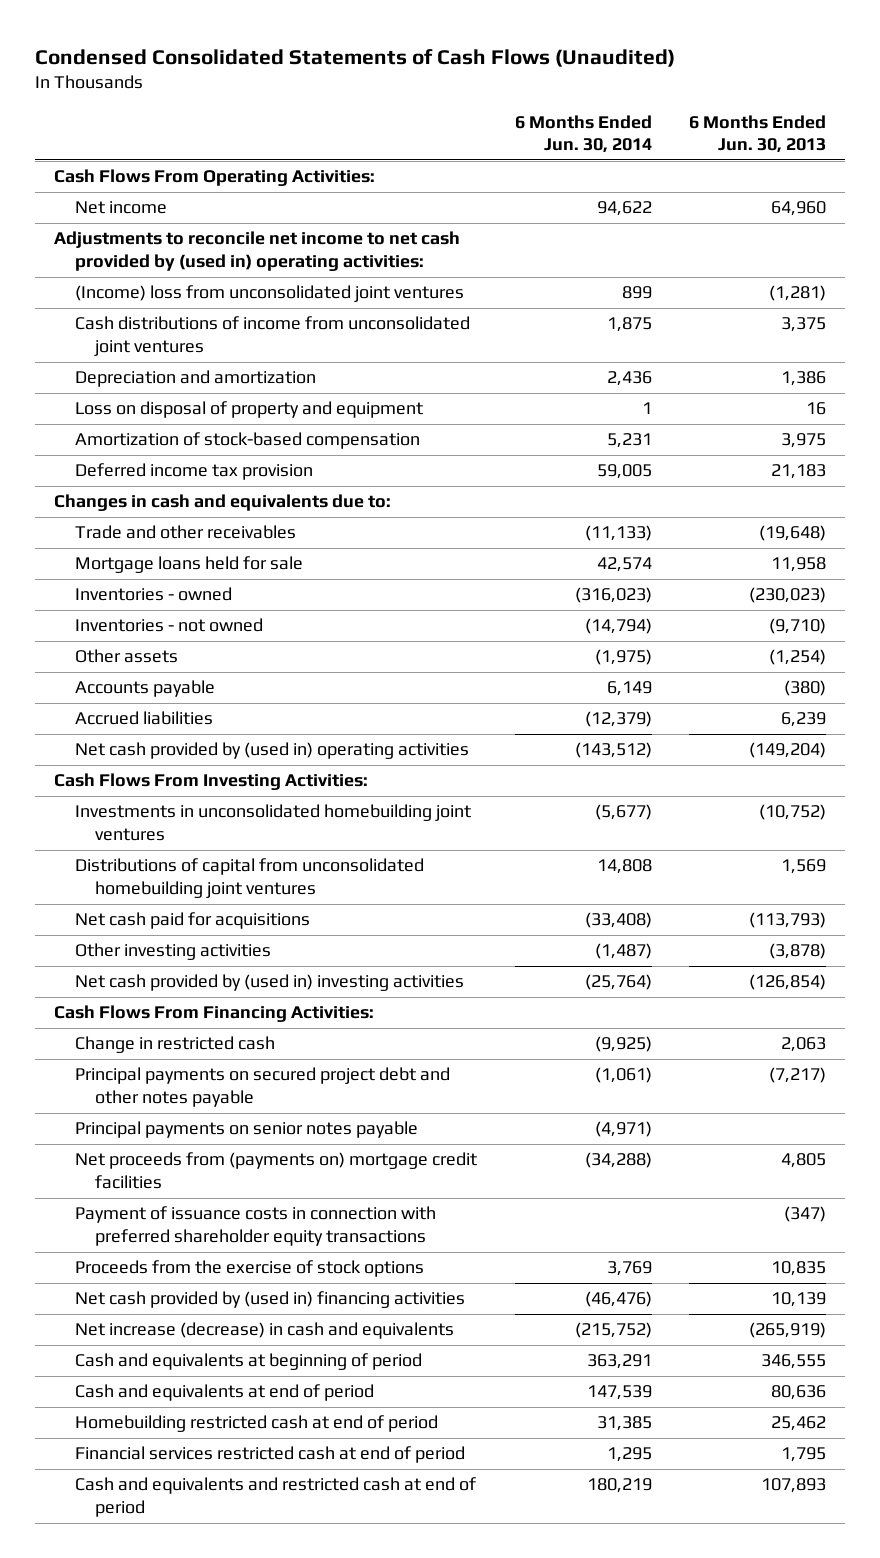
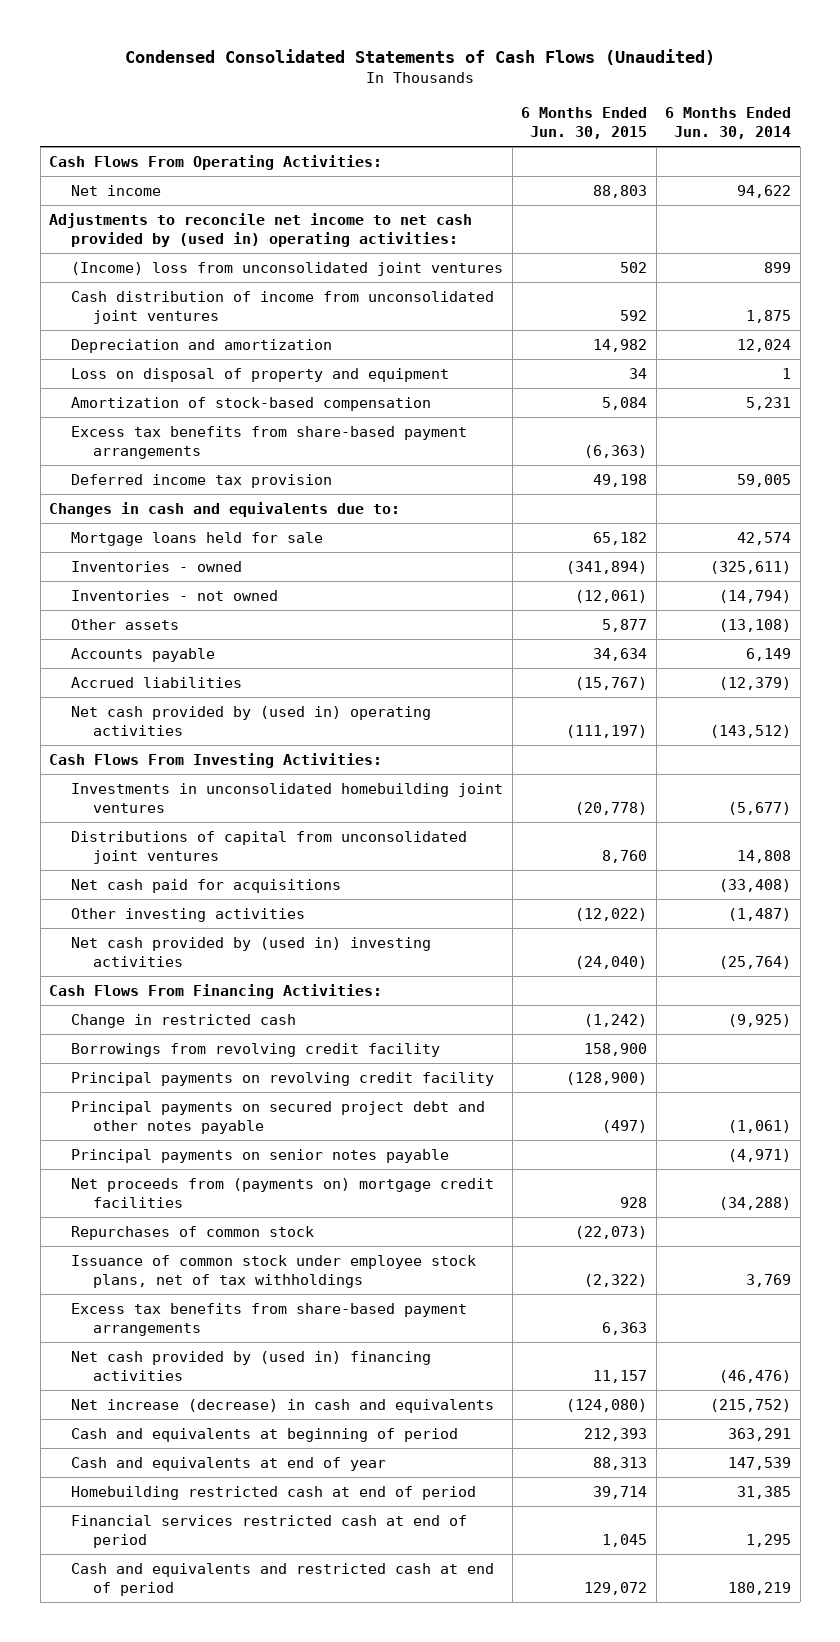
- | 6 Months Ended Jun. 30, 2014 | 6 Months Ended Jun. 30, 2013
+ | 6 Months Ended Jun. 30, 2015 | 6 Months Ended Jun. 30, 2014
- Cash distributions of income from unconsolidated joint ventures | 1,875 | 3,375
- Depreciation and amortization | 2,436 | 1,386
+ Cash distribution of income from unconsolidated joint ventures | 592 | 1,875
+ Depreciation and amortization | 14,982 | 12,024
+ Excess tax benefits from share-based payment arrangements | (6,363) |
- Trade and other receivables | (11,133) | (19,648)
- Inventories - owned | (316,023) | (230,023)
+ Inventories - owned | (341,894) | (325,611)
- Other assets | (1,975) | (1,254)
+ Other assets | 5,877 | (13,108)
- Distributions of capital from unconsolidated homebuilding joint ventures | 14,808 | 1,569
+ Distributions of capital from unconsolidated joint ventures | 8,760 | 14,808
+ Borrowings from revolving credit facility | 158,900 |
+ Principal payments on revolving credit facility | (128,900) |
- Payment of issuance costs in connection with preferred shareholder equity transactions | | (347)
- Proceeds from the exercise of stock options | 3,769 | 10,835
+ Repurchases of common stock | (22,073) |
+ Issuance of common stock under employee stock plans, net of tax withholdings | (2,322) | 3,769
+ Excess tax benefits from share-based payment arrangements | 6,363 |
- Cash and equivalents at end of period | 147,539 | 80,636
+ Cash and equivalents at end of year | 88,313 | 147,539

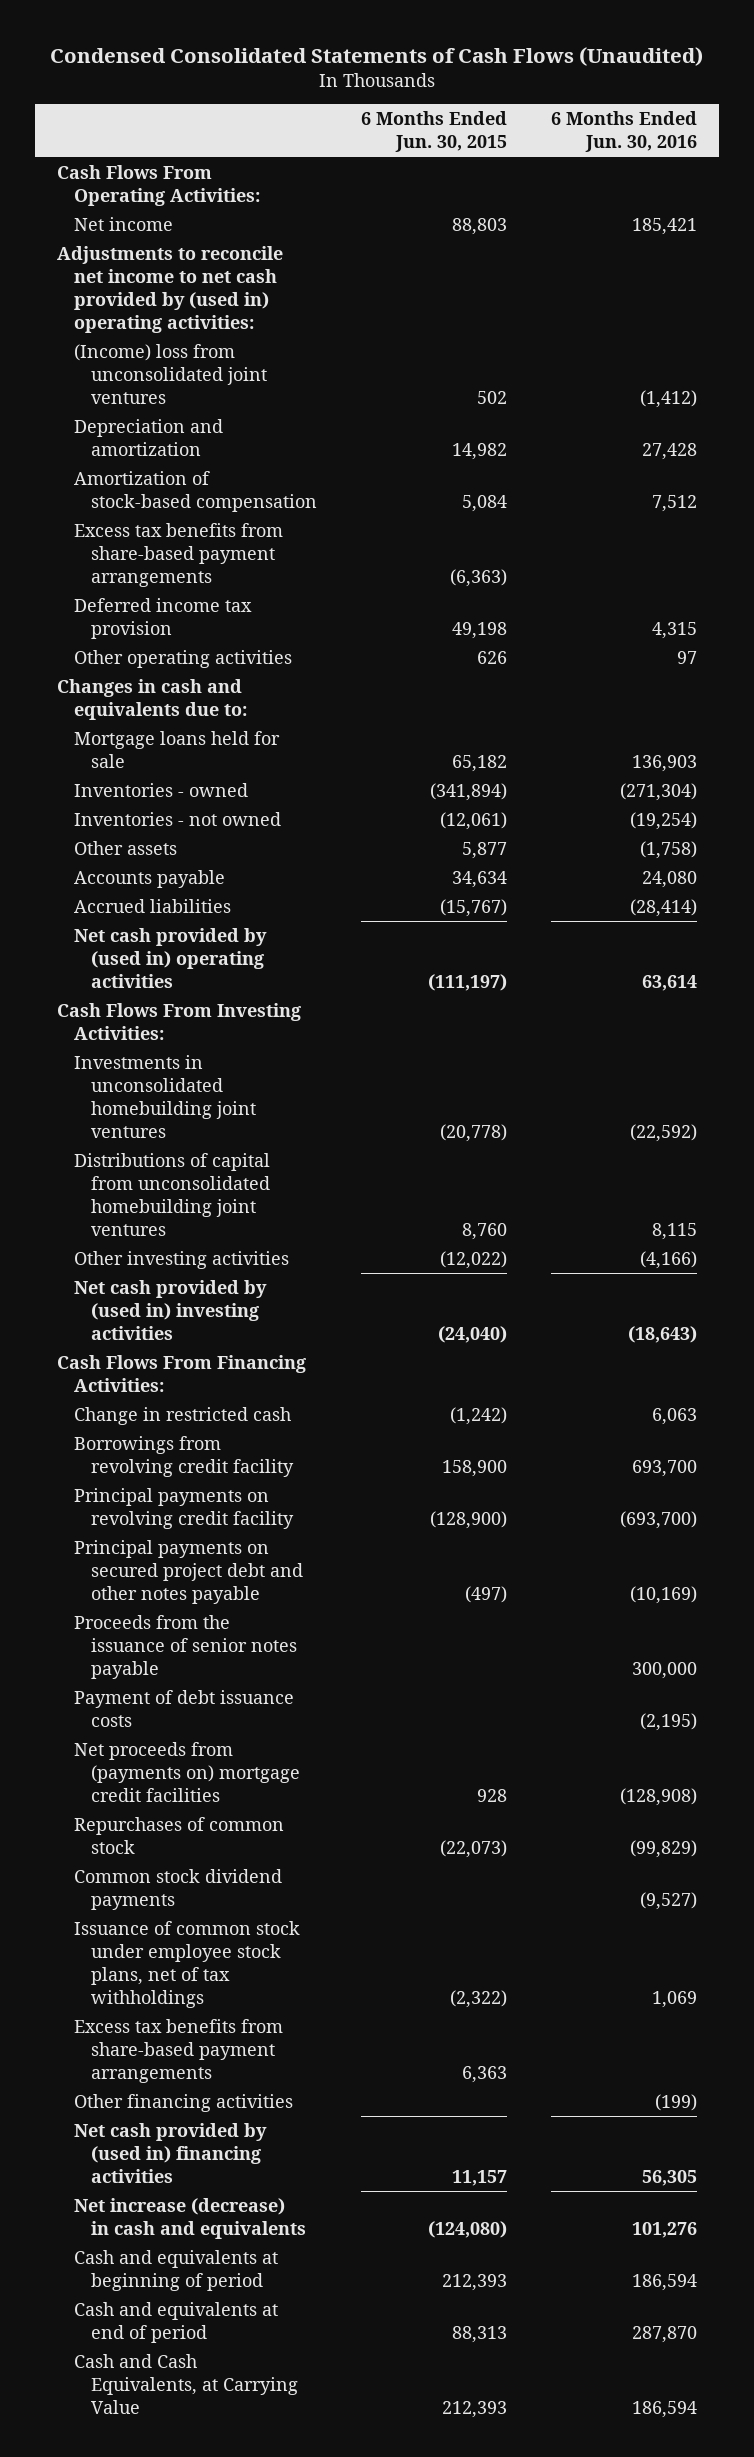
- | 6 Months Ended Jun. 30, 2015 | 6 Months Ended Jun. 30, 2014
+ | 6 Months Ended Jun. 30, 2015 | 6 Months Ended Jun. 30, 2016
- Cash distribution of income from unconsolidated joint ventures | 592 | 1,875
- Loss on disposal of property and equipment | 34 | 1
+ Other operating activities | 626 | 97
- Distributions of capital from unconsolidated joint ventures | 8,760 | 14,808
- Net cash paid for acquisitions | | (33,408)
+ Distributions of capital from unconsolidated homebuilding joint ventures | 8,760 | 8,115
- Principal payments on senior notes payable | | (4,971)
+ Proceeds from the issuance of senior notes payable | | 300,000
+ Payment of debt issuance costs | | (2,195)
+ Common stock dividend payments | | (9,527)
+ Other financing activities | | (199)
- Cash and equivalents at end of year | 88,313 | 147,539
- Homebuilding restricted cash at end of period | 39,714 | 31,385
- Financial services restricted cash at end of period | 1,045 | 1,295
- Cash and equivalents and restricted cash at end of period | 129,072 | 180,219
+ Cash and equivalents at end of period | 88,313 | 287,870
+ Cash and Cash Equivalents, at Carrying Value | 212,393 | 186,594

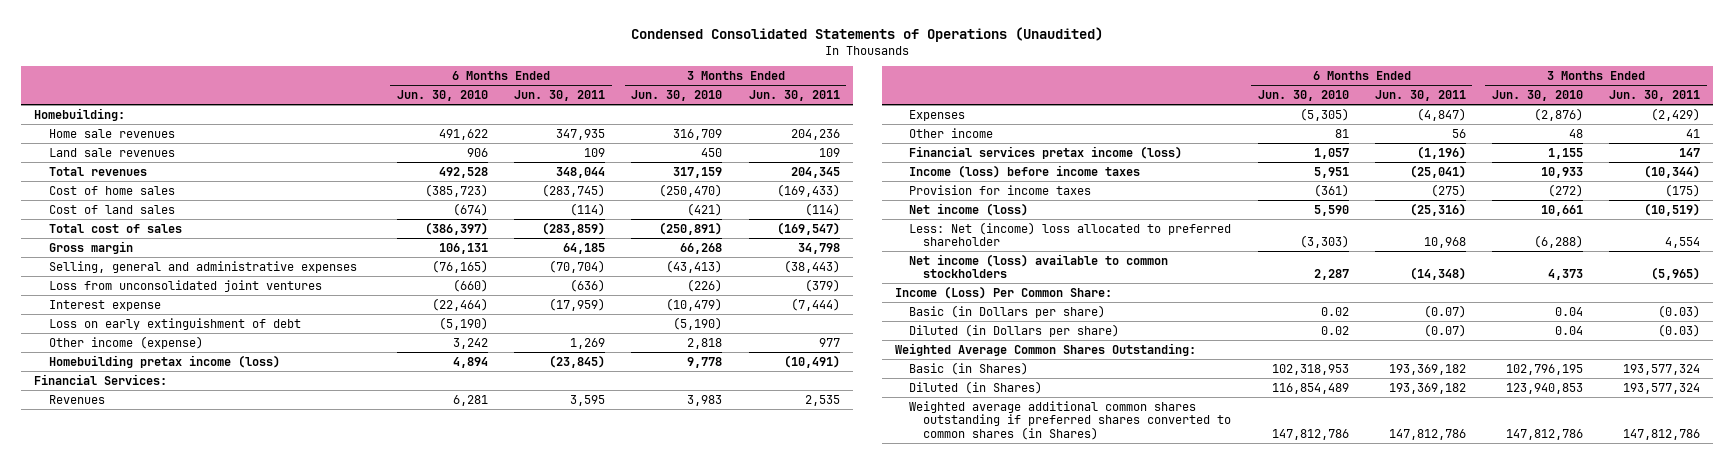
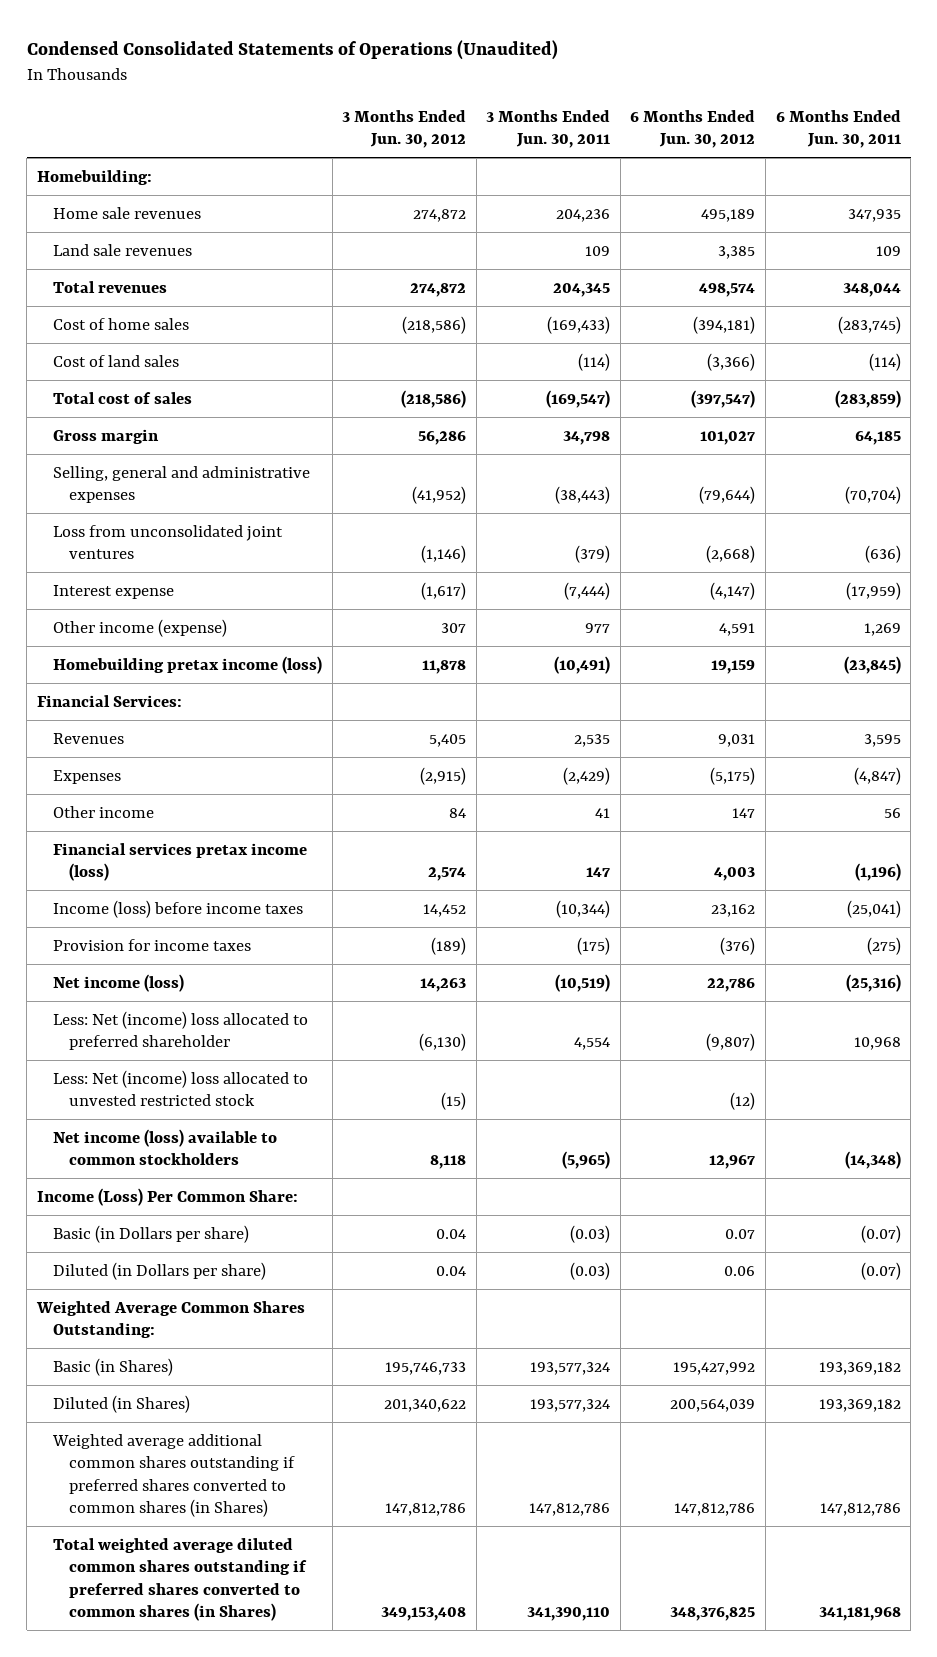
- | 6 Months Ended Jun. 30, 2010 | 6 Months Ended Jun. 30, 2011 | 3 Months Ended Jun. 30, 2010 | 3 Months Ended Jun. 30, 2011
+ | 3 Months Ended Jun. 30, 2012 | 3 Months Ended Jun. 30, 2011 | 6 Months Ended Jun. 30, 2012 | 6 Months Ended Jun. 30, 2011
- Loss on early extinguishment of debt | (5,190) | | (5,190) |
+ Less: Net (income) loss allocated to unvested restricted stock | (15) | | (12) |
+ Total weighted average diluted common shares outstanding if preferred shares converted to common shares (in Shares) | 349,153,408 | 341,390,110 | 348,376,825 | 341,181,968

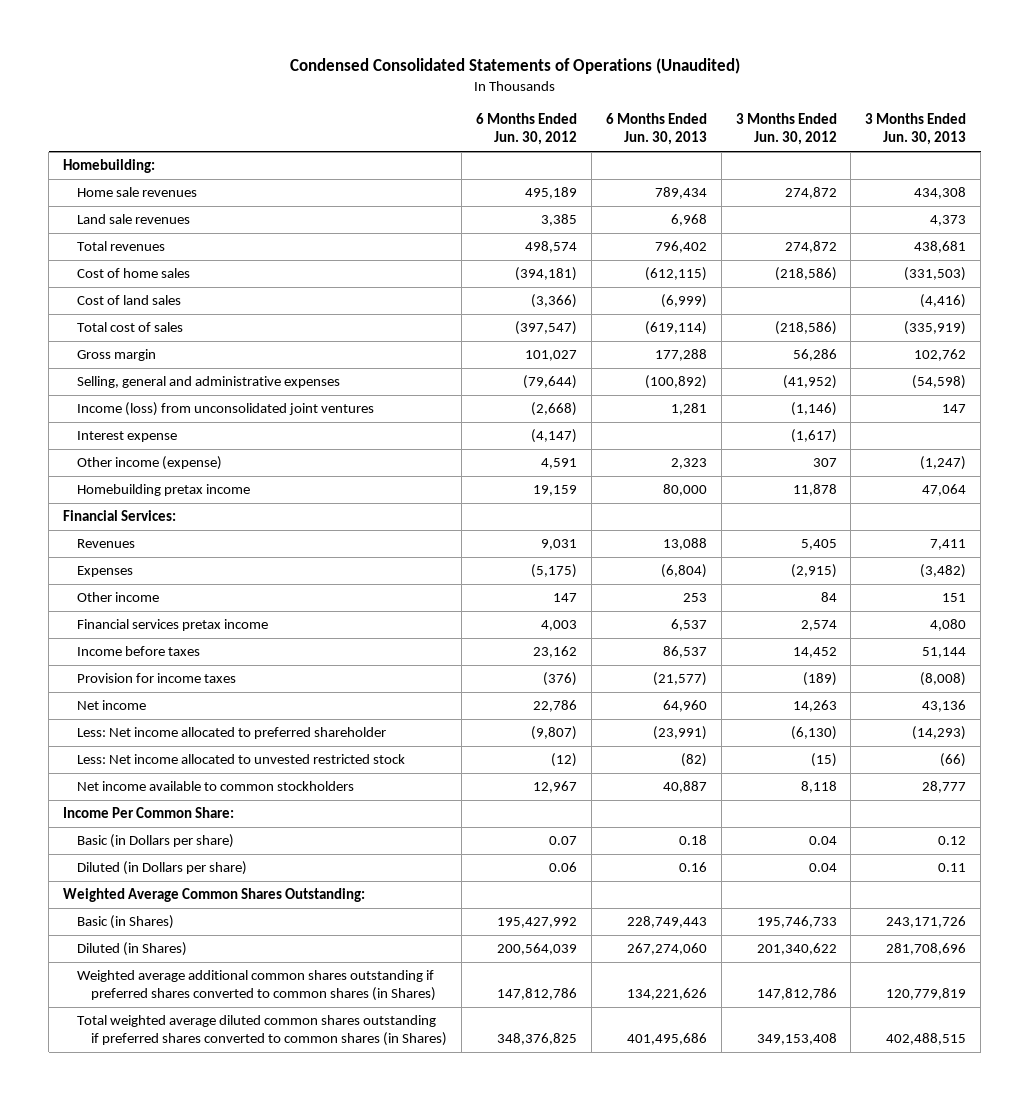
- | 3 Months Ended Jun. 30, 2012 | 3 Months Ended Jun. 30, 2011 | 6 Months Ended Jun. 30, 2012 | 6 Months Ended Jun. 30, 2011
+ | 6 Months Ended Jun. 30, 2012 | 6 Months Ended Jun. 30, 2013 | 3 Months Ended Jun. 30, 2012 | 3 Months Ended Jun. 30, 2013
- Loss from unconsolidated joint ventures | (1,146) | (379) | (2,668) | (636)
+ Income (loss) from unconsolidated joint ventures | (2,668) | 1,281 | (1,146) | 147
- Homebuilding pretax income (loss) | 11,878 | (10,491) | 19,159 | (23,845)
+ Homebuilding pretax income | 19,159 | 80,000 | 11,878 | 47,064
- Financial services pretax income (loss) | 2,574 | 147 | 4,003 | (1,196)
- Income (loss) before income taxes | 14,452 | (10,344) | 23,162 | (25,041)
+ Financial services pretax income | 4,003 | 6,537 | 2,574 | 4,080
+ Income before taxes | 23,162 | 86,537 | 14,452 | 51,144
- Net income (loss) | 14,263 | (10,519) | 22,786 | (25,316)
- Less: Net (income) loss allocated to preferred shareholder | (6,130) | 4,554 | (9,807) | 10,968
- Less: Net (income) loss allocated to unvested restricted stock | (15) | | (12) |
- Net income (loss) available to common stockholders | 8,118 | (5,965) | 12,967 | (14,348)
- Income (Loss) Per Common Share:
+ Net income | 22,786 | 64,960 | 14,263 | 43,136
+ Less: Net income allocated to preferred shareholder | (9,807) | (23,991) | (6,130) | (14,293)
+ Less: Net income allocated to unvested restricted stock | (12) | (82) | (15) | (66)
+ Net income available to common stockholders | 12,967 | 40,887 | 8,118 | 28,777
+ Income Per Common Share:

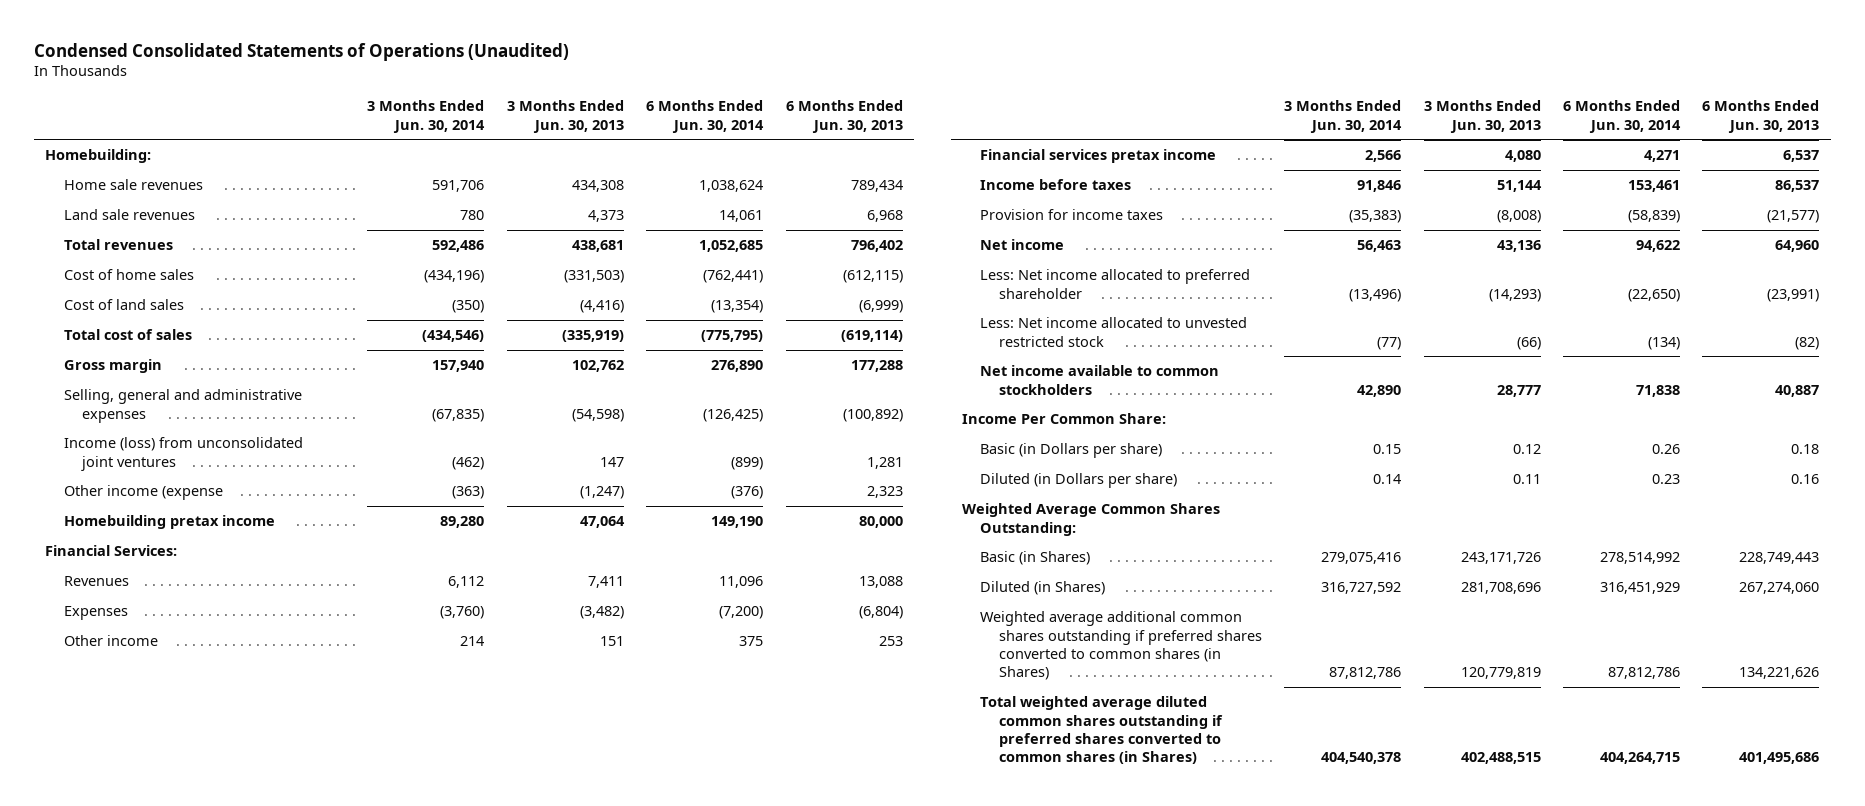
- | 6 Months Ended Jun. 30, 2012 | 6 Months Ended Jun. 30, 2013 | 3 Months Ended Jun. 30, 2012 | 3 Months Ended Jun. 30, 2013
+ | 3 Months Ended Jun. 30, 2014 | 3 Months Ended Jun. 30, 2013 | 6 Months Ended Jun. 30, 2014 | 6 Months Ended Jun. 30, 2013
- Interest expense | (4,147) | | (1,617) |
- Other income (expense) | 4,591 | 2,323 | 307 | (1,247)
+ Other income (expense | (363) | (1,247) | (376) | 2,323

